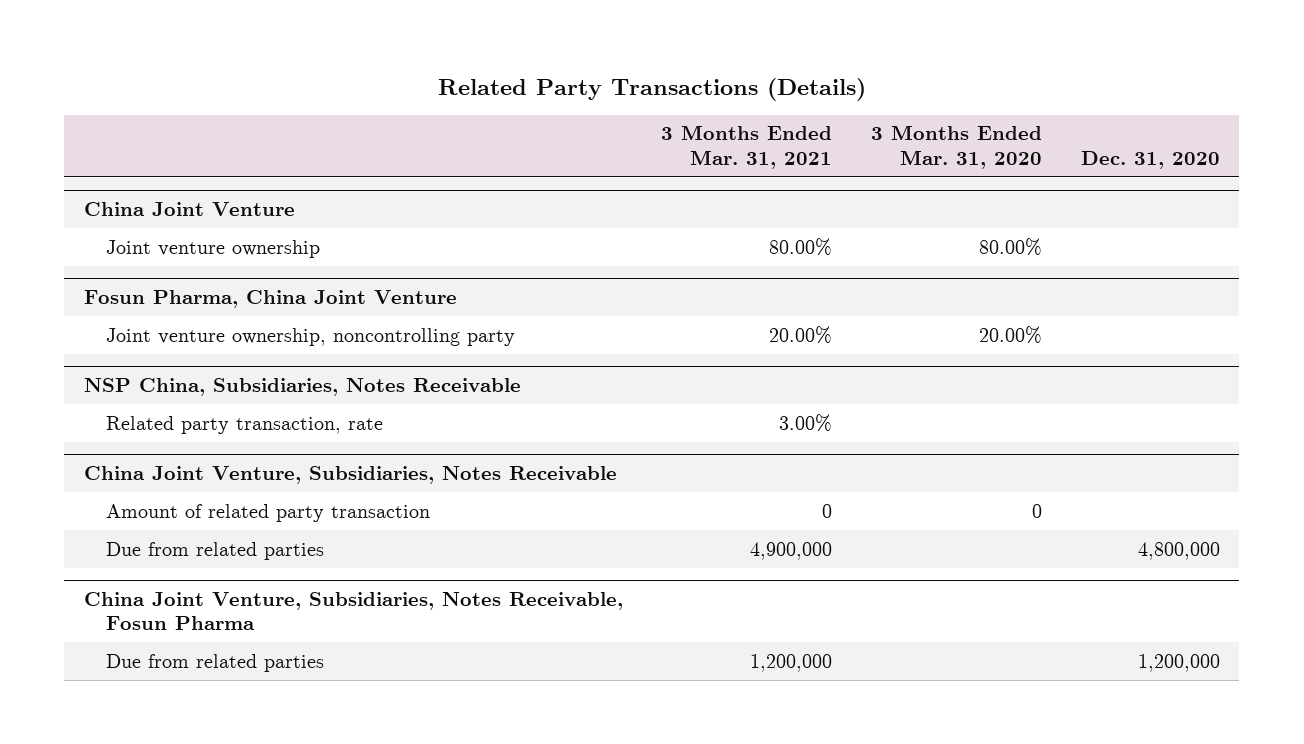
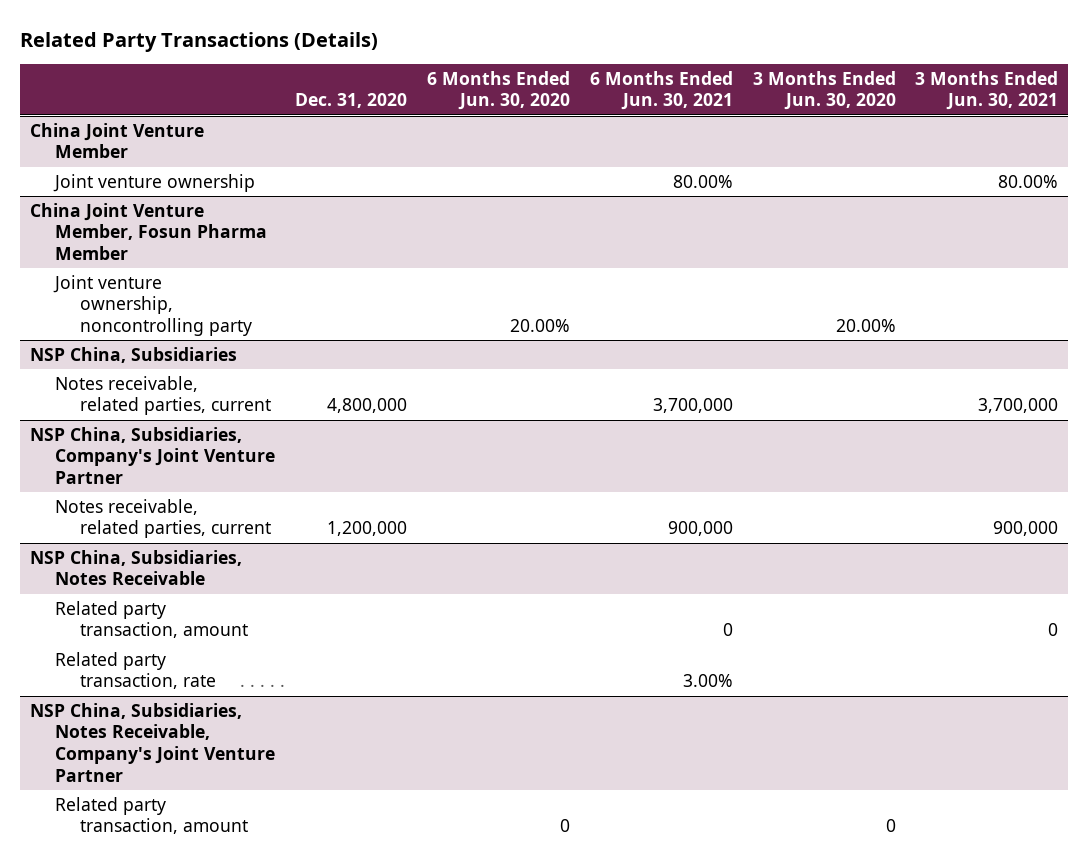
- | 3 Months Ended Mar. 31, 2021 | 3 Months Ended Mar. 31, 2020 | Dec. 31, 2020
+ | Dec. 31, 2020 | 6 Months Ended Jun. 30, 2020 | 6 Months Ended Jun. 30, 2021 | 3 Months Ended Jun. 30, 2020 | 3 Months Ended Jun. 30, 2021
- China Joint Venture
+ China Joint Venture Member
- Fosun Pharma, China Joint Venture
+ China Joint Venture Member, Fosun Pharma Member
+ NSP China, Subsidiaries
+ Notes receivable, related parties, current | 4,800,000 | | 3,700,000 | | 3,700,000
+ NSP China, Subsidiaries, Company's Joint Venture Partner
+ Notes receivable, related parties, current | 1,200,000 | | 900,000 | | 900,000
@ NSP China, Subsidiaries, Notes Receivable
+ Related party transaction, amount | | | 0 | | 0
- China Joint Venture, Subsidiaries, Notes Receivable
- Amount of related party transaction | 0 | 0 |
- Due from related parties | 4,900,000 | | 4,800,000
- China Joint Venture, Subsidiaries, Notes Receivable, Fosun Pharma
- Due from related parties | 1,200,000 | | 1,200,000
+ NSP China, Subsidiaries, Notes Receivable, Company's Joint Venture Partner
+ Related party transaction, amount | | 0 | | 0 |

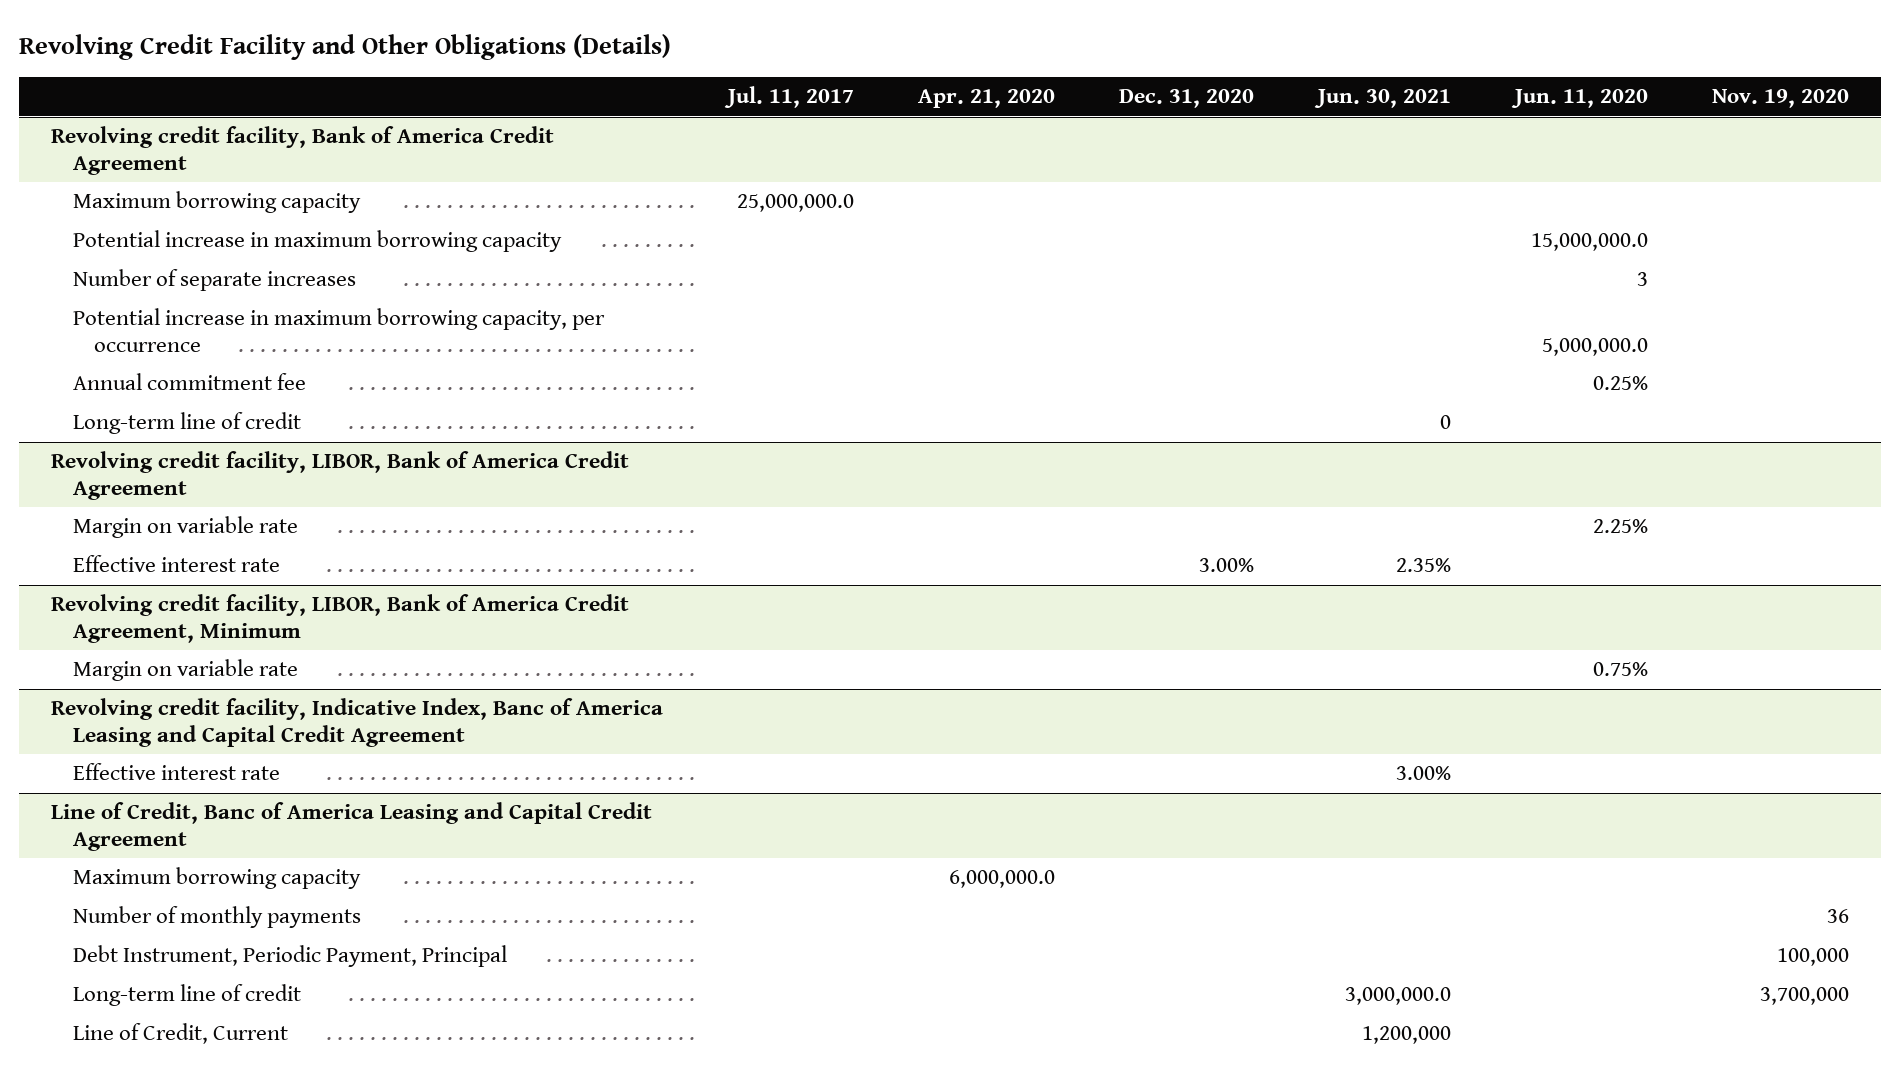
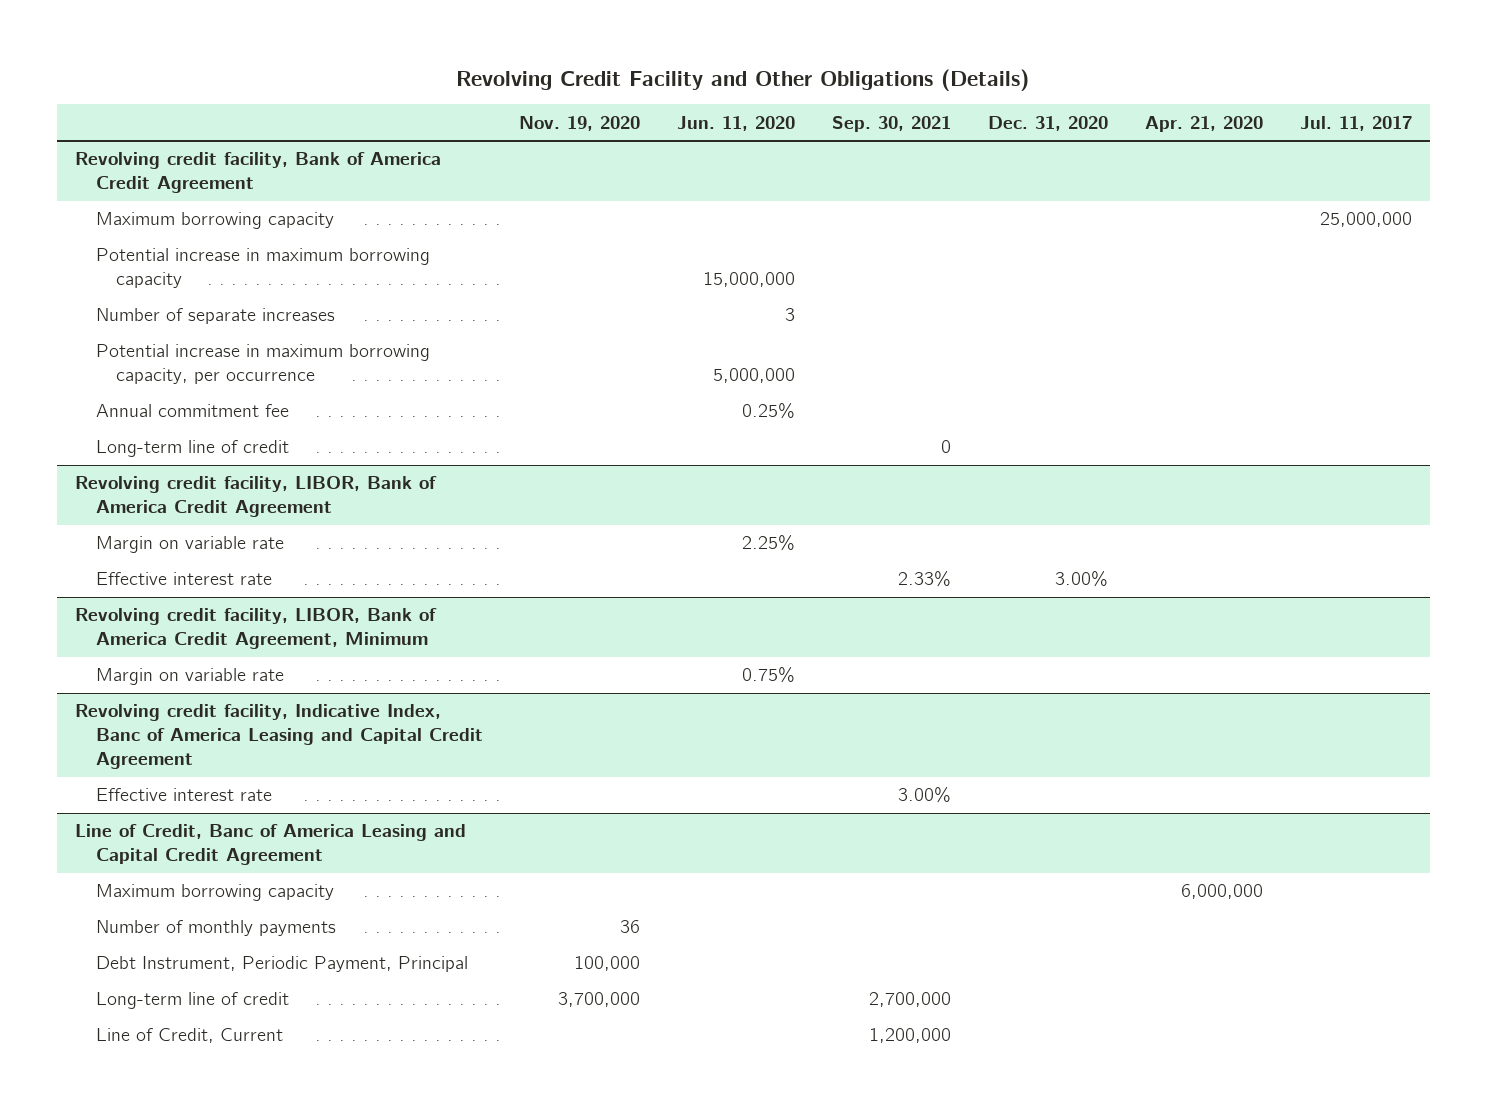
- | Jul. 11, 2017 | Apr. 21, 2020 | Dec. 31, 2020 | Jun. 30, 2021 | Jun. 11, 2020 | Nov. 19, 2020
+ | Nov. 19, 2020 | Jun. 11, 2020 | Sep. 30, 2021 | Dec. 31, 2020 | Apr. 21, 2020 | Jul. 11, 2017
@ Revolving credit facility, Bank of America Credit Agreement
- Maximum borrowing capacity | 25,000,000.0 | | | | |
- Potential increase in maximum borrowing capacity | | | | | 15,000,000.0 |
+ Maximum borrowing capacity | | | | | | 25,000,000
+ Potential increase in maximum borrowing capacity | | 15,000,000 | | | |
- Potential increase in maximum borrowing capacity, per occurrence | | | | | 5,000,000.0 |
+ Potential increase in maximum borrowing capacity, per occurrence | | 5,000,000 | | | |
@ Line of Credit, Banc of America Leasing and Capital Credit Agreement
- Maximum borrowing capacity | | 6,000,000.0 | | | |
+ Maximum borrowing capacity | | | | | 6,000,000 |

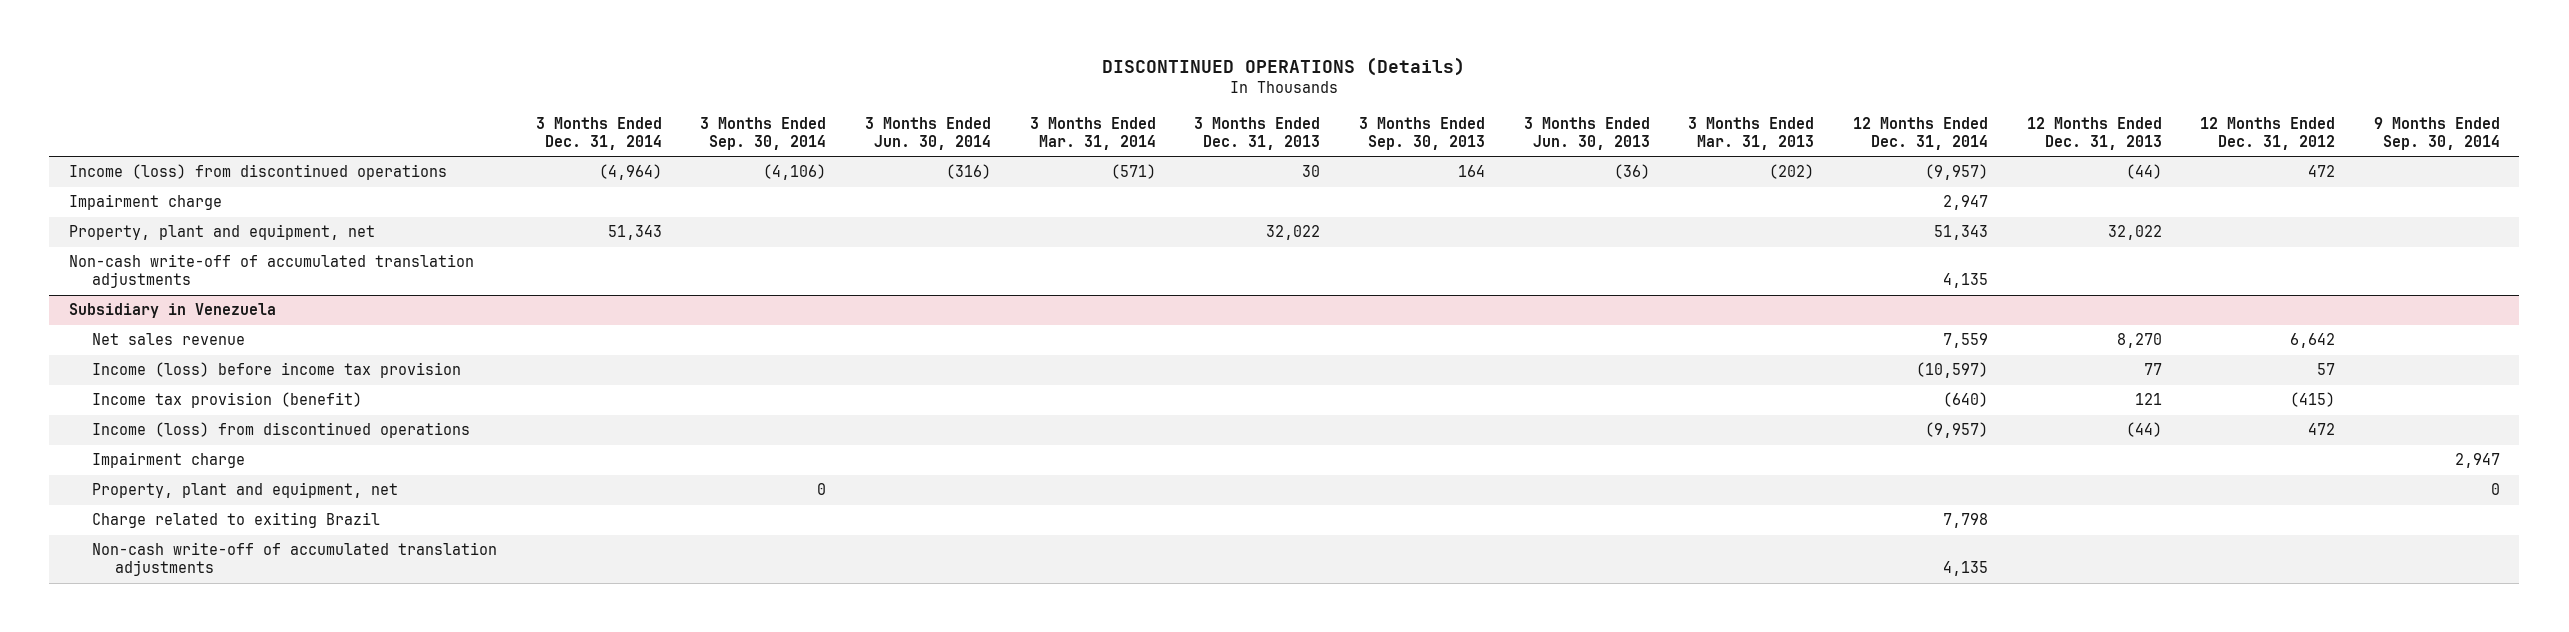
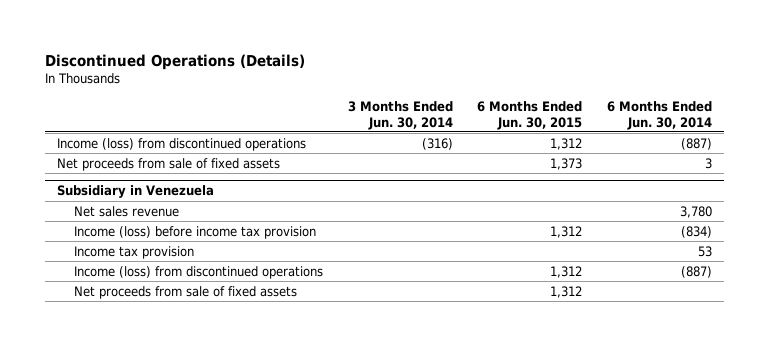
- DISCONTINUED OPERATIONS (Details)
+ Discontinued Operations (Details)
- | 3 Months Ended Dec. 31, 2014 | 3 Months Ended Sep. 30, 2014 | 3 Months Ended Jun. 30, 2014 | 3 Months Ended Mar. 31, 2014 | 3 Months Ended Dec. 31, 2013 | 3 Months Ended Sep. 30, 2013 | 3 Months Ended Jun. 30, 2013 | 3 Months Ended Mar. 31, 2013 | 12 Months Ended Dec. 31, 2014 | 12 Months Ended Dec. 31, 2013 | 12 Months Ended Dec. 31, 2012 | 9 Months Ended Sep. 30, 2014
+ | 3 Months Ended Jun. 30, 2014 | 6 Months Ended Jun. 30, 2015 | 6 Months Ended Jun. 30, 2014
- Impairment charge | | | | | | | | | 2,947 | | |
- Property, plant and equipment, net | 51,343 | | | | 32,022 | | | | 51,343 | 32,022 | |
- Non-cash write-off of accumulated translation adjustments | | | | | | | | | 4,135 | | |
+ Net proceeds from sale of fixed assets | | 1,373 | 3
@ Subsidiary in Venezuela
- Income tax provision (benefit) | | | | | | | | | (640) | 121 | (415) |
+ Income tax provision | | | 53
- Impairment charge | | | | | | | | | | | | 2,947
- Property, plant and equipment, net | | 0 | | | | | | | | | | 0
- Charge related to exiting Brazil | | | | | | | | | 7,798 | | |
- Non-cash write-off of accumulated translation adjustments | | | | | | | | | 4,135 | | |
+ Net proceeds from sale of fixed assets | | 1,312 |

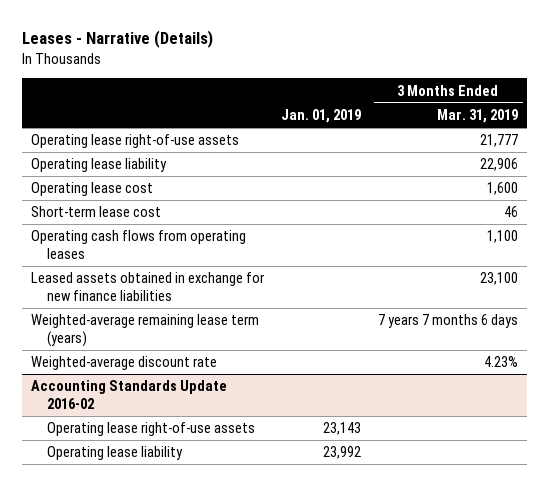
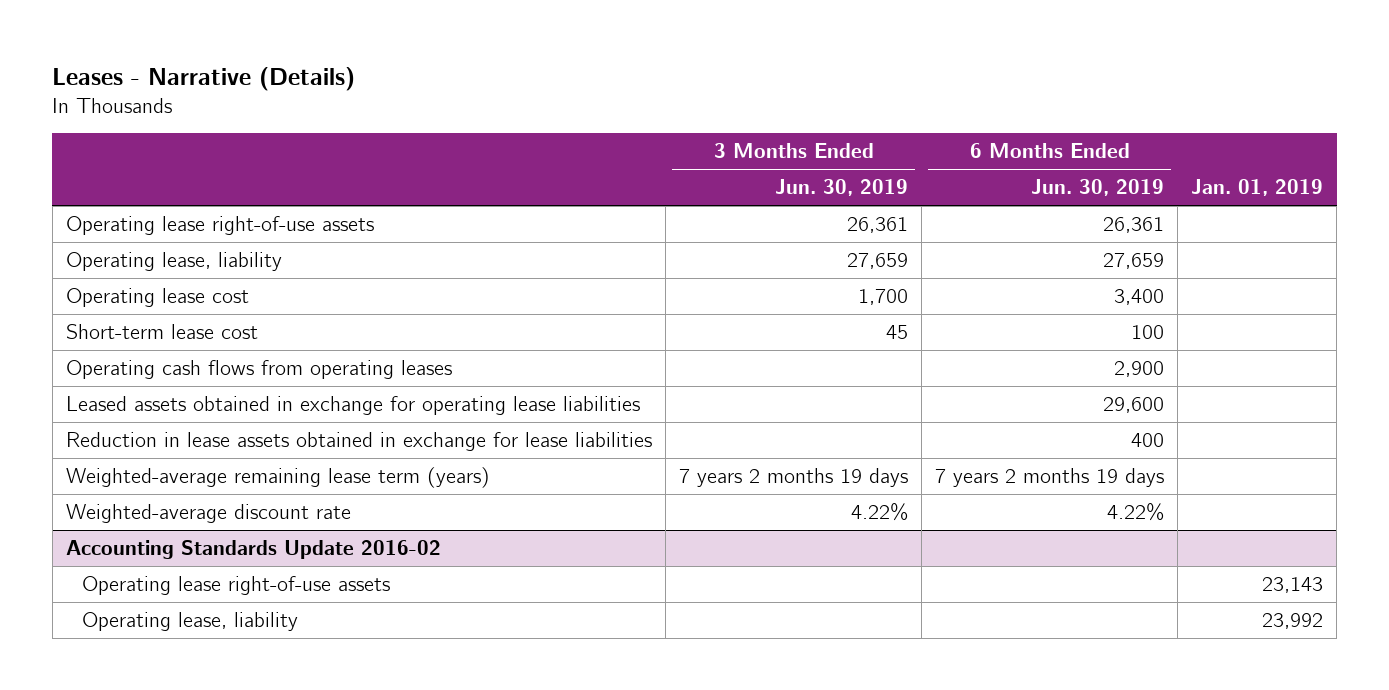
- | Jan. 01, 2019 | 3 Months Ended Mar. 31, 2019
+ | 3 Months Ended Jun. 30, 2019 | 6 Months Ended Jun. 30, 2019 | Jan. 01, 2019
- Operating lease liability | | 22,906
+ Operating lease, liability | 27,659 | 27,659 |
- Leased assets obtained in exchange for new finance liabilities | | 23,100
+ Leased assets obtained in exchange for operating lease liabilities | | 29,600 |
+ Reduction in lease assets obtained in exchange for lease liabilities | | 400 |
@ Accounting Standards Update 2016-02
- Operating lease liability | 23,992 |
+ Operating lease, liability | | | 23,992

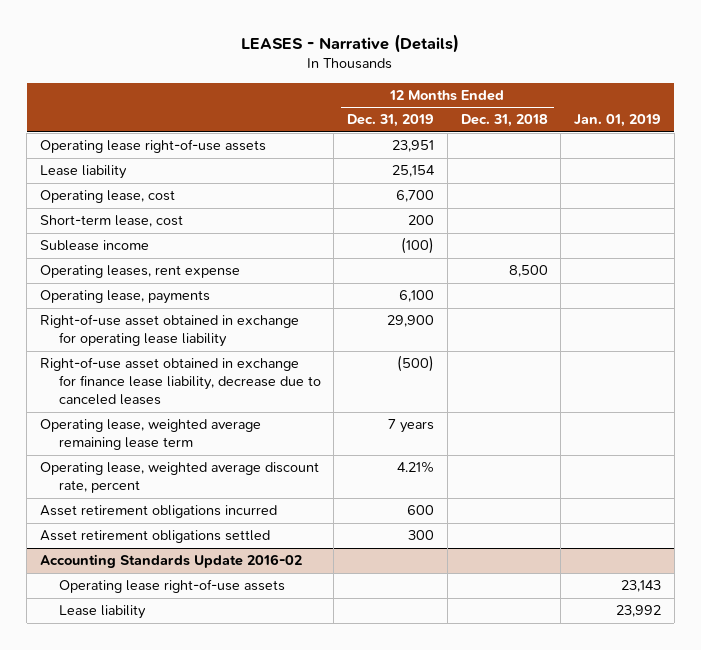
- Leases - Narrative (Details)
+ LEASES - Narrative (Details)
- | 3 Months Ended Jun. 30, 2019 | 6 Months Ended Jun. 30, 2019 | Jan. 01, 2019
+ | 12 Months Ended Dec. 31, 2019 | 12 Months Ended Dec. 31, 2018 | Jan. 01, 2019
- Operating lease, liability | 27,659 | 27,659 |
- Operating lease cost | 1,700 | 3,400 |
- Short-term lease cost | 45 | 100 |
- Operating cash flows from operating leases | | 2,900 |
- Leased assets obtained in exchange for operating lease liabilities | | 29,600 |
- Reduction in lease assets obtained in exchange for lease liabilities | | 400 |
- Weighted-average remaining lease term (years) | 7 years 2 months 19 days | 7 years 2 months 19 days |
- Weighted-average discount rate | 4.22% | 4.22% |
+ Lease liability | 25,154 | |
+ Operating lease, cost | 6,700 | |
+ Short-term lease, cost | 200 | |
+ Sublease income | (100) | |
+ Operating leases, rent expense | | 8,500 |
+ Operating lease, payments | 6,100 | |
+ Right-of-use asset obtained in exchange for operating lease liability | 29,900 | |
+ Right-of-use asset obtained in exchange for finance lease liability, decrease due to canceled leases | (500) | |
+ Operating lease, weighted average remaining lease term | 7 years | |
+ Operating lease, weighted average discount rate, percent | 4.21% | |
+ Asset retirement obligations incurred | 600 | |
+ Asset retirement obligations settled | 300 | |
@ Accounting Standards Update 2016-02
- Operating lease, liability | | | 23,992
+ Lease liability | | | 23,992

